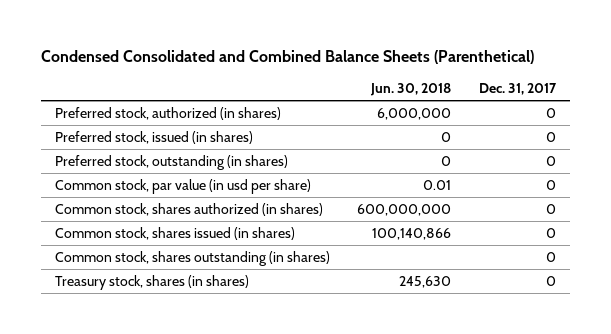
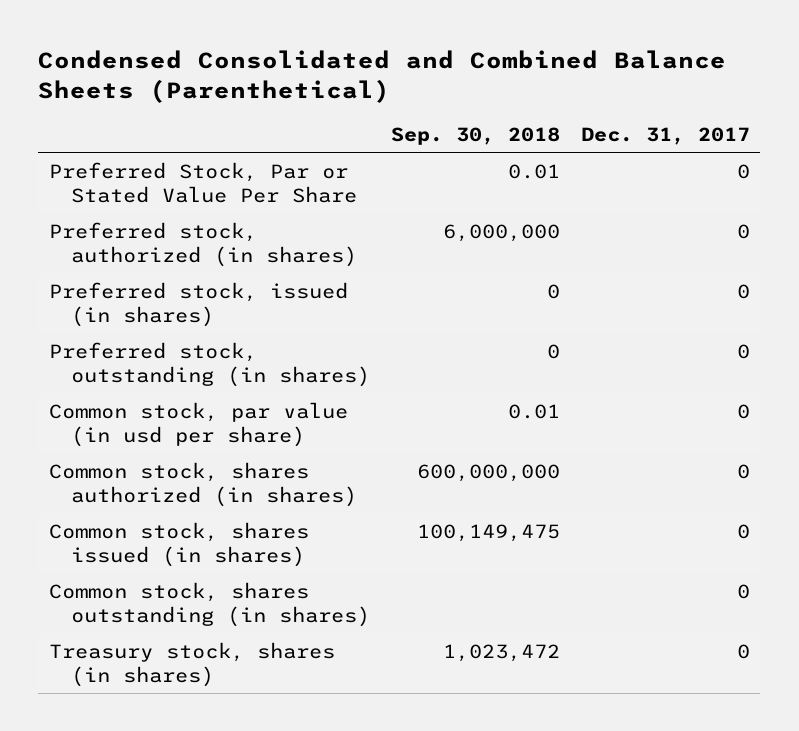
- | Jun. 30, 2018 | Dec. 31, 2017
+ | Sep. 30, 2018 | Dec. 31, 2017
+ Preferred Stock, Par or Stated Value Per Share | 0.01 | 0

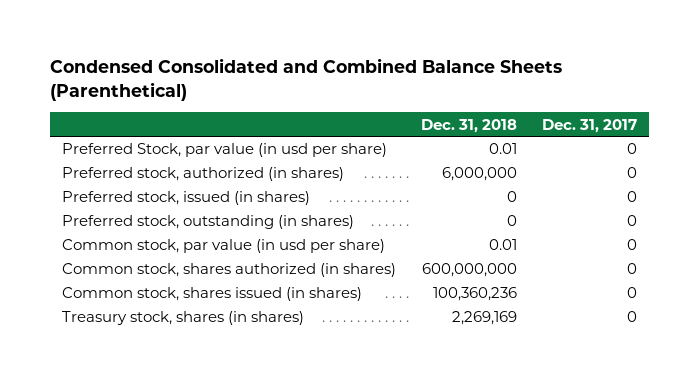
- | Sep. 30, 2018 | Dec. 31, 2017
+ | Dec. 31, 2018 | Dec. 31, 2017
- Preferred Stock, Par or Stated Value Per Share | 0.01 | 0
+ Preferred Stock, par value (in usd per share) | 0.01 | 0
- Common stock, shares outstanding (in shares) | | 0

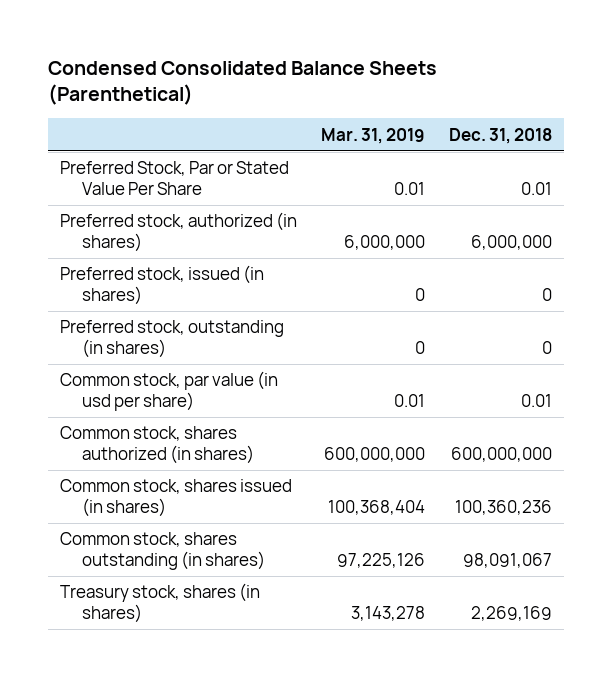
- Condensed Consolidated and Combined Balance Sheets (Parenthetical)
+ Condensed Consolidated Balance Sheets (Parenthetical)
- | Dec. 31, 2018 | Dec. 31, 2017
+ | Mar. 31, 2019 | Dec. 31, 2018
- Preferred Stock, par value (in usd per share) | 0.01 | 0
+ Preferred Stock, Par or Stated Value Per Share | 0.01 | 0.01
+ Common stock, shares outstanding (in shares) | 97,225,126 | 98,091,067

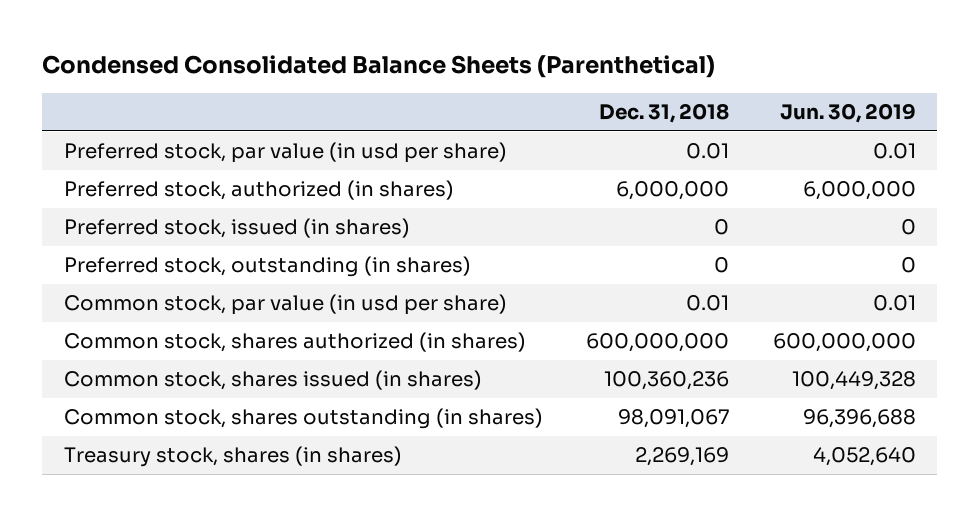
- | Mar. 31, 2019 | Dec. 31, 2018
+ | Dec. 31, 2018 | Jun. 30, 2019
- Preferred Stock, Par or Stated Value Per Share | 0.01 | 0.01
+ Preferred stock, par value (in usd per share) | 0.01 | 0.01

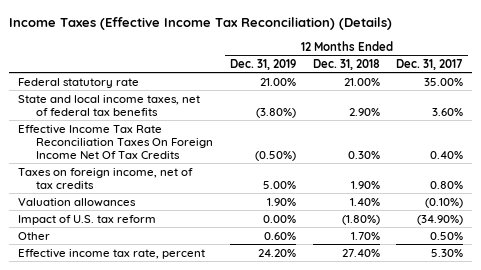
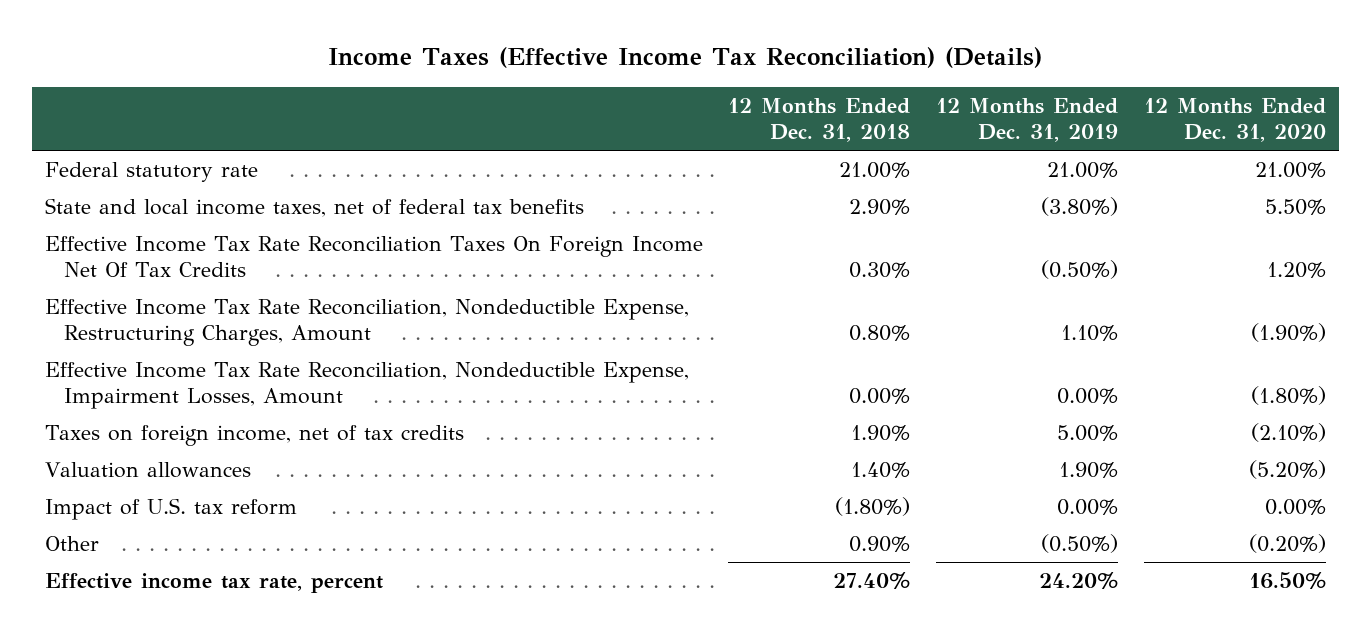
- | 12 Months Ended Dec. 31, 2019 | 12 Months Ended Dec. 31, 2018 | 12 Months Ended Dec. 31, 2017
+ | 12 Months Ended Dec. 31, 2018 | 12 Months Ended Dec. 31, 2019 | 12 Months Ended Dec. 31, 2020
+ Effective Income Tax Rate Reconciliation, Nondeductible Expense, Restructuring Charges, Amount | 0.80% | 1.10% | (1.90%)
+ Effective Income Tax Rate Reconciliation, Nondeductible Expense, Impairment Losses, Amount | 0.00% | 0.00% | (1.80%)
- Other | 0.60% | 1.70% | 0.50%
+ Other | 0.90% | (0.50%) | (0.20%)

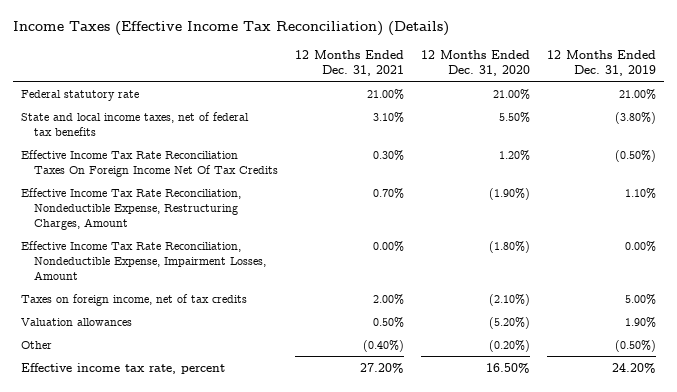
- | 12 Months Ended Dec. 31, 2018 | 12 Months Ended Dec. 31, 2019 | 12 Months Ended Dec. 31, 2020
+ | 12 Months Ended Dec. 31, 2021 | 12 Months Ended Dec. 31, 2020 | 12 Months Ended Dec. 31, 2019
- Impact of U.S. tax reform | (1.80%) | 0.00% | 0.00%

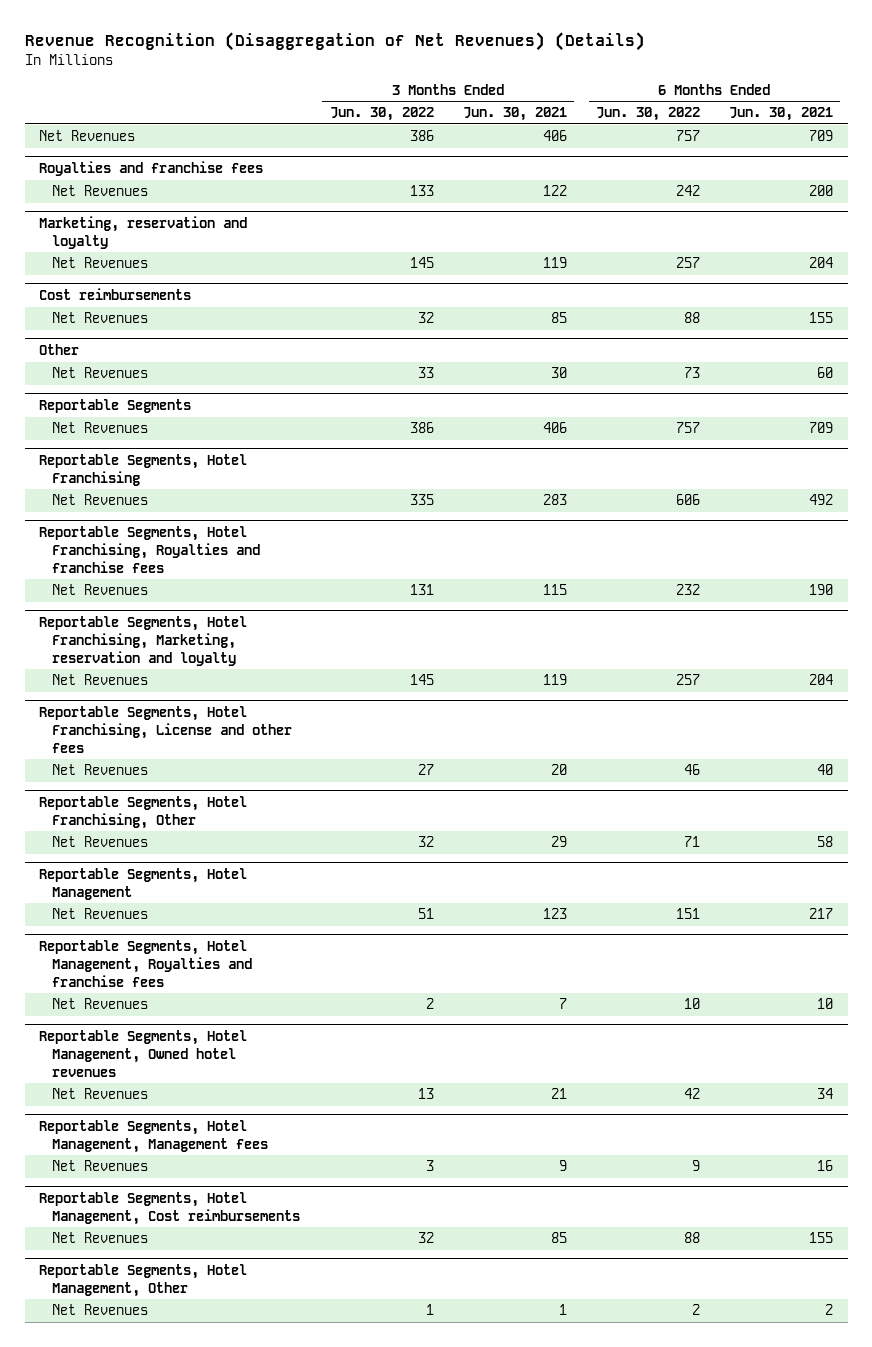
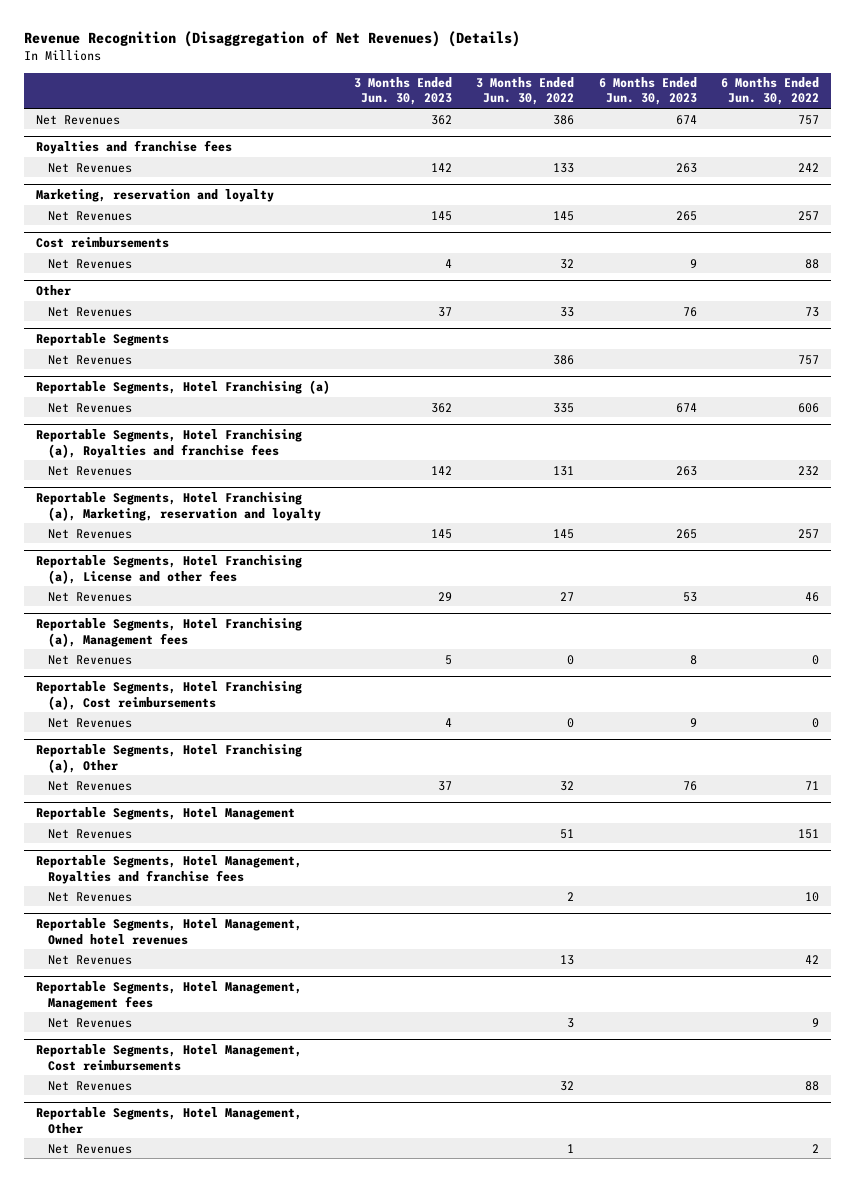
- | 3 Months Ended Jun. 30, 2022 | 3 Months Ended Jun. 30, 2021 | 6 Months Ended Jun. 30, 2022 | 6 Months Ended Jun. 30, 2021
+ | 3 Months Ended Jun. 30, 2023 | 3 Months Ended Jun. 30, 2022 | 6 Months Ended Jun. 30, 2023 | 6 Months Ended Jun. 30, 2022
- Reportable Segments, Hotel Franchising
+ Reportable Segments, Hotel Franchising (a)
- Reportable Segments, Hotel Franchising, Royalties and franchise fees
+ Reportable Segments, Hotel Franchising (a), Royalties and franchise fees
- Reportable Segments, Hotel Franchising, Marketing, reservation and loyalty
+ Reportable Segments, Hotel Franchising (a), Marketing, reservation and loyalty
- Reportable Segments, Hotel Franchising, License and other fees
+ Reportable Segments, Hotel Franchising (a), License and other fees
- Reportable Segments, Hotel Franchising, Other
+ Reportable Segments, Hotel Franchising (a), Management fees
+ Net Revenues | 5 | 0 | 8 | 0
+ Reportable Segments, Hotel Franchising (a), Cost reimbursements
+ Net Revenues | 4 | 0 | 9 | 0
+ Reportable Segments, Hotel Franchising (a), Other

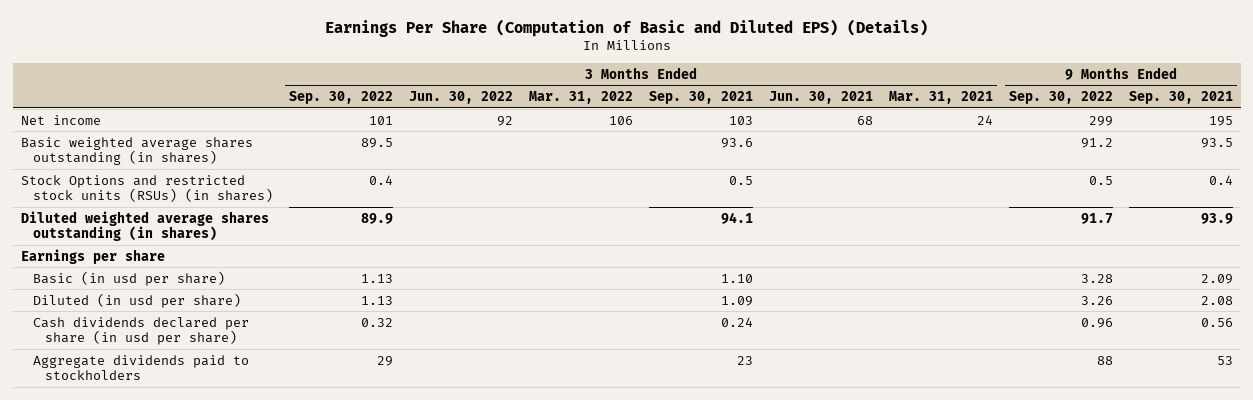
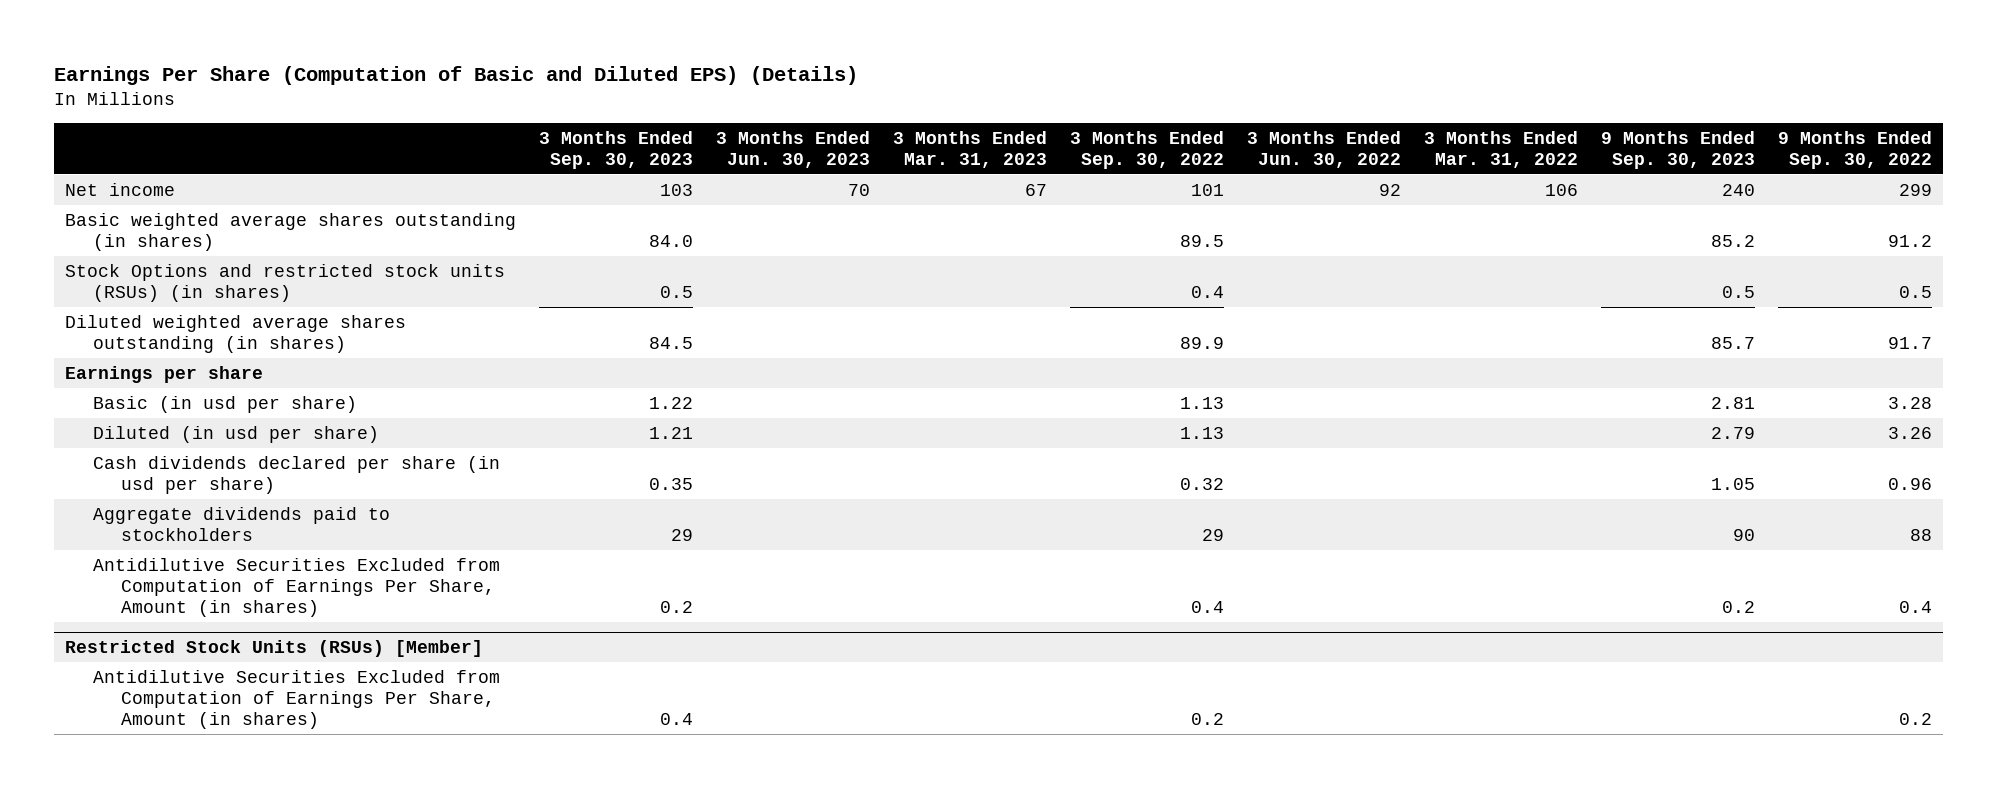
- | 3 Months Ended Sep. 30, 2022 | 3 Months Ended Jun. 30, 2022 | 3 Months Ended Mar. 31, 2022 | 3 Months Ended Sep. 30, 2021 | 3 Months Ended Jun. 30, 2021 | 3 Months Ended Mar. 31, 2021 | 9 Months Ended Sep. 30, 2022 | 9 Months Ended Sep. 30, 2021
+ | 3 Months Ended Sep. 30, 2023 | 3 Months Ended Jun. 30, 2023 | 3 Months Ended Mar. 31, 2023 | 3 Months Ended Sep. 30, 2022 | 3 Months Ended Jun. 30, 2022 | 3 Months Ended Mar. 31, 2022 | 9 Months Ended Sep. 30, 2023 | 9 Months Ended Sep. 30, 2022
+ Antidilutive Securities Excluded from Computation of Earnings Per Share, Amount (in shares) | 0.2 | | | 0.4 | | | 0.2 | 0.4
+ Restricted Stock Units (RSUs) [Member]
+ Antidilutive Securities Excluded from Computation of Earnings Per Share, Amount (in shares) | 0.4 | | | 0.2 | | | | 0.2

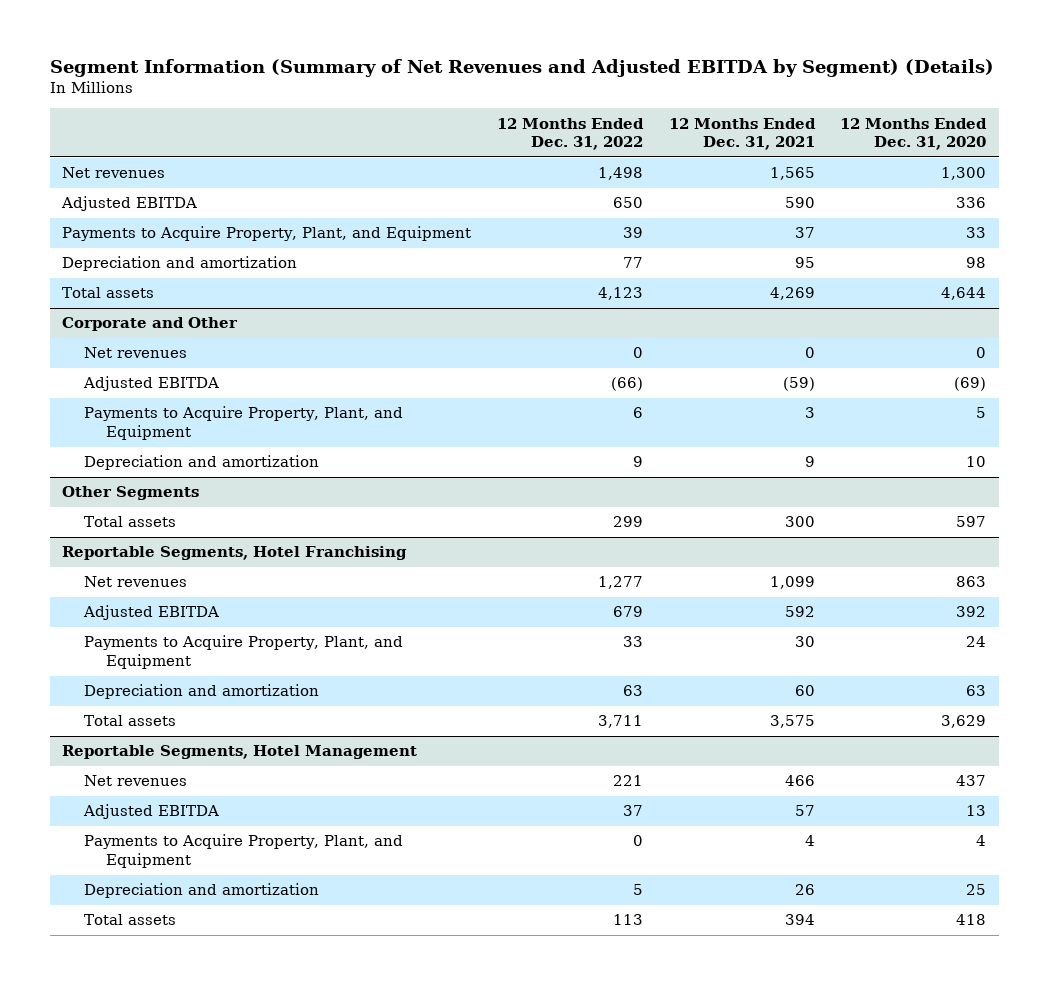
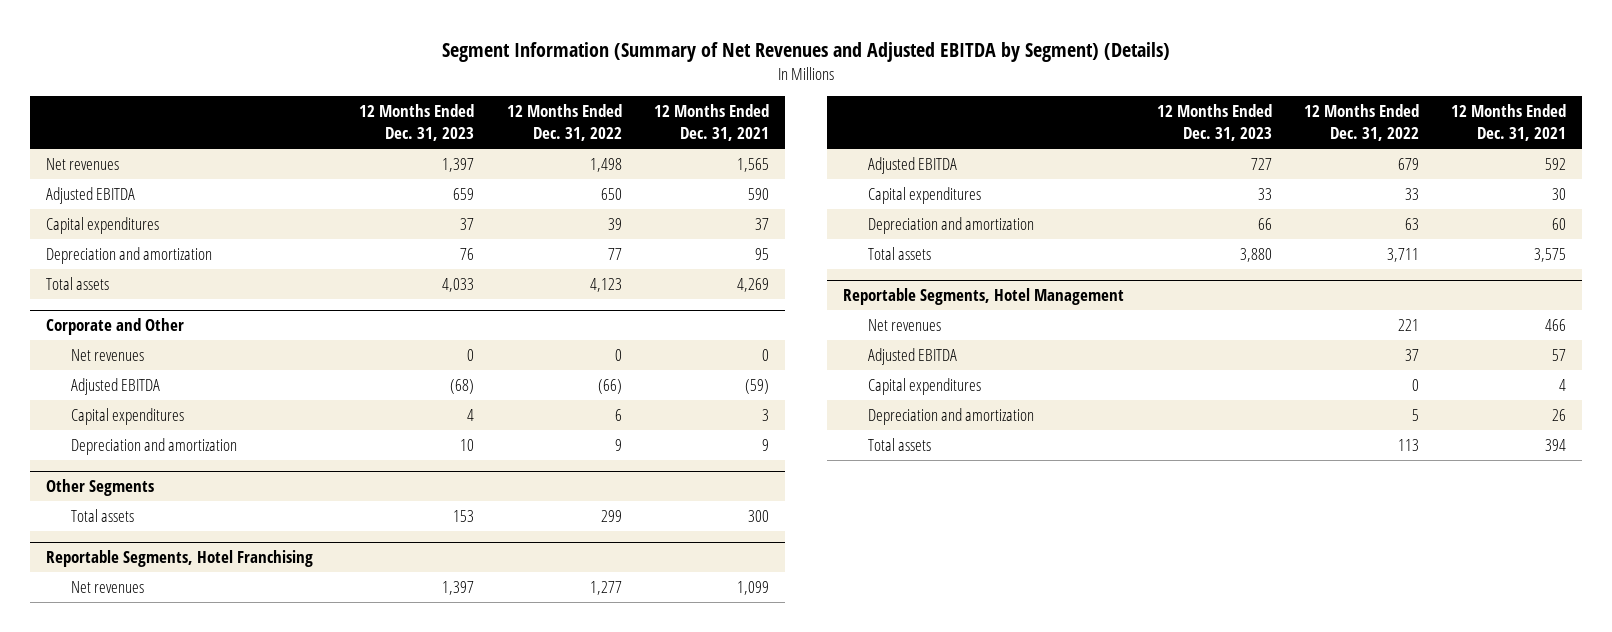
- | 12 Months Ended Dec. 31, 2022 | 12 Months Ended Dec. 31, 2021 | 12 Months Ended Dec. 31, 2020
+ | 12 Months Ended Dec. 31, 2023 | 12 Months Ended Dec. 31, 2022 | 12 Months Ended Dec. 31, 2021
- Payments to Acquire Property, Plant, and Equipment | 39 | 37 | 33
+ Capital expenditures | 37 | 39 | 37
@ Corporate and Other
- Payments to Acquire Property, Plant, and Equipment | 6 | 3 | 5
+ Capital expenditures | 4 | 6 | 3
@ Reportable Segments, Hotel Franchising
- Payments to Acquire Property, Plant, and Equipment | 33 | 30 | 24
+ Capital expenditures | 33 | 33 | 30
@ Reportable Segments, Hotel Management
- Payments to Acquire Property, Plant, and Equipment | 0 | 4 | 4
+ Capital expenditures | | 0 | 4

